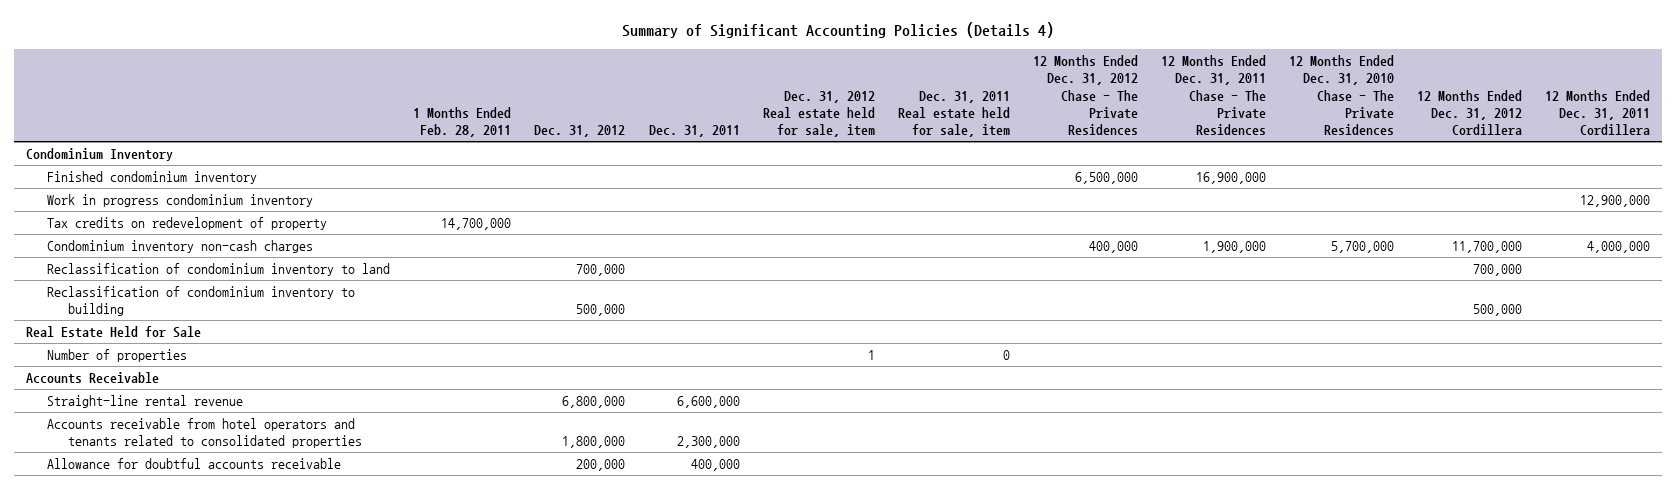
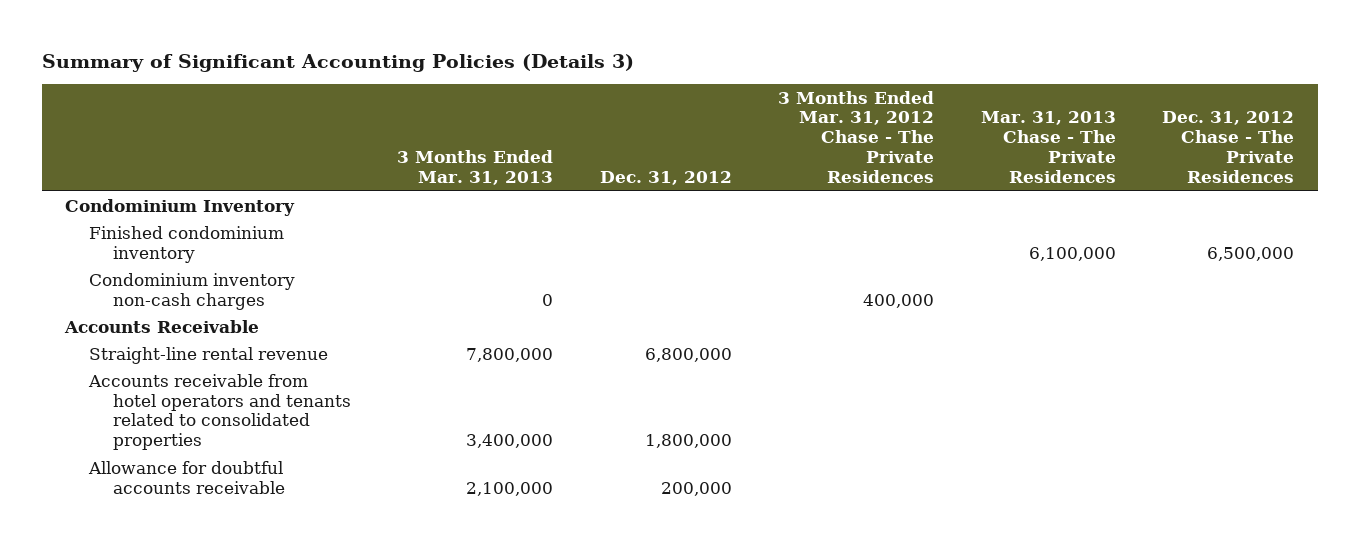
- Summary of Significant Accounting Policies (Details 4)
+ Summary of Significant Accounting Policies (Details 3)
- | 1 Months Ended Feb. 28, 2011 | Dec. 31, 2012 | Dec. 31, 2011 | Dec. 31, 2012 Real estate held for sale, item | Dec. 31, 2011 Real estate held for sale, item | 12 Months Ended Dec. 31, 2012 Chase - The Private Residences | 12 Months Ended Dec. 31, 2011 Chase - The Private Residences | 12 Months Ended Dec. 31, 2010 Chase - The Private Residences | 12 Months Ended Dec. 31, 2012 Cordillera | 12 Months Ended Dec. 31, 2011 Cordillera
+ | 3 Months Ended Mar. 31, 2013 | Dec. 31, 2012 | 3 Months Ended Mar. 31, 2012 Chase - The Private Residences | Mar. 31, 2013 Chase - The Private Residences | Dec. 31, 2012 Chase - The Private Residences
- Work in progress condominium inventory | | | | | | | | | | 12,900,000
- Tax credits on redevelopment of property | 14,700,000 | | | | | | | | |
- Reclassification of condominium inventory to land | | 700,000 | | | | | | | 700,000 |
- Reclassification of condominium inventory to building | | 500,000 | | | | | | | 500,000 |
- Real Estate Held for Sale
- Number of properties | | | | 1 | 0 | | | | |

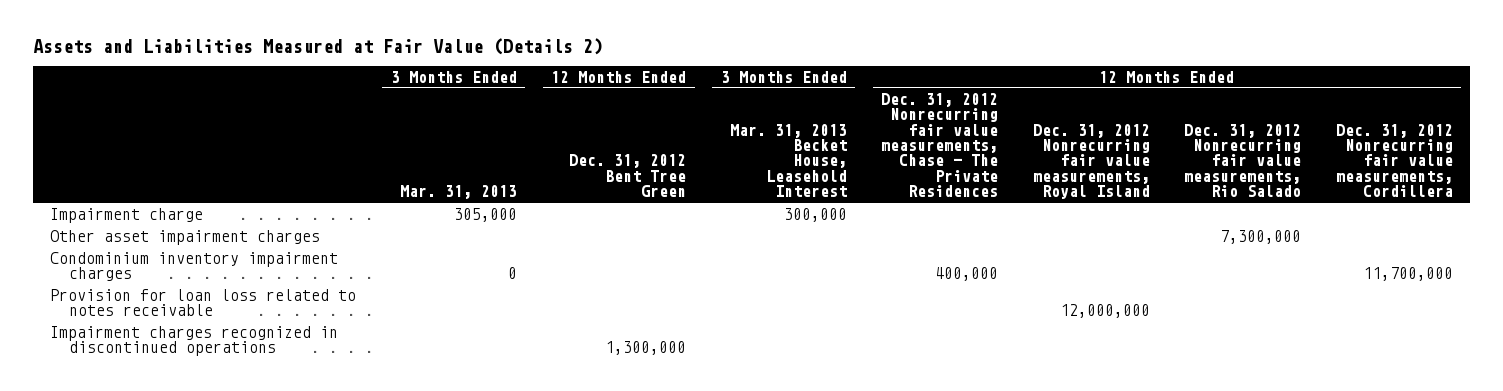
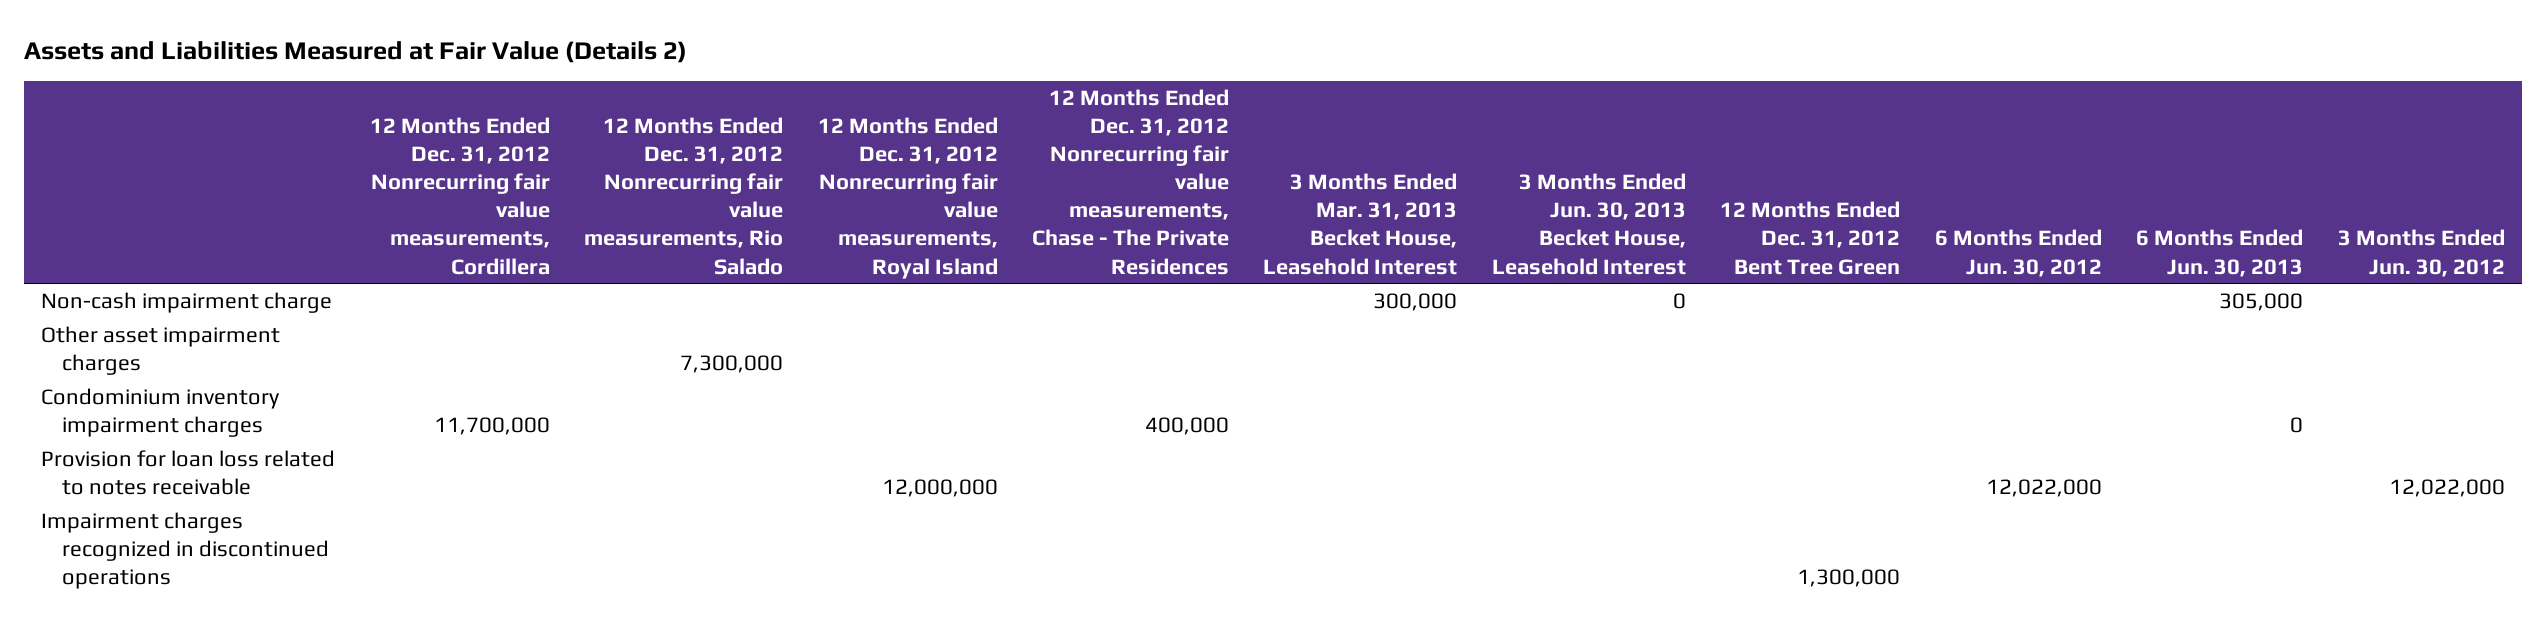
- | 3 Months Ended Mar. 31, 2013 | 12 Months Ended Dec. 31, 2012 Bent Tree Green | 3 Months Ended Mar. 31, 2013 Becket House, Leasehold Interest | 12 Months Ended Dec. 31, 2012 Nonrecurring fair value measurements, Chase - The Private Residences | 12 Months Ended Dec. 31, 2012 Nonrecurring fair value measurements, Royal Island | 12 Months Ended Dec. 31, 2012 Nonrecurring fair value measurements, Rio Salado | 12 Months Ended Dec. 31, 2012 Nonrecurring fair value measurements, Cordillera
+ | 12 Months Ended Dec. 31, 2012 Nonrecurring fair value measurements, Cordillera | 12 Months Ended Dec. 31, 2012 Nonrecurring fair value measurements, Rio Salado | 12 Months Ended Dec. 31, 2012 Nonrecurring fair value measurements, Royal Island | 12 Months Ended Dec. 31, 2012 Nonrecurring fair value measurements, Chase - The Private Residences | 3 Months Ended Mar. 31, 2013 Becket House, Leasehold Interest | 3 Months Ended Jun. 30, 2013 Becket House, Leasehold Interest | 12 Months Ended Dec. 31, 2012 Bent Tree Green | 6 Months Ended Jun. 30, 2012 | 6 Months Ended Jun. 30, 2013 | 3 Months Ended Jun. 30, 2012
- Impairment charge | 305,000 | | 300,000 | | | |
+ Non-cash impairment charge | | | | | 300,000 | 0 | | | 305,000 |

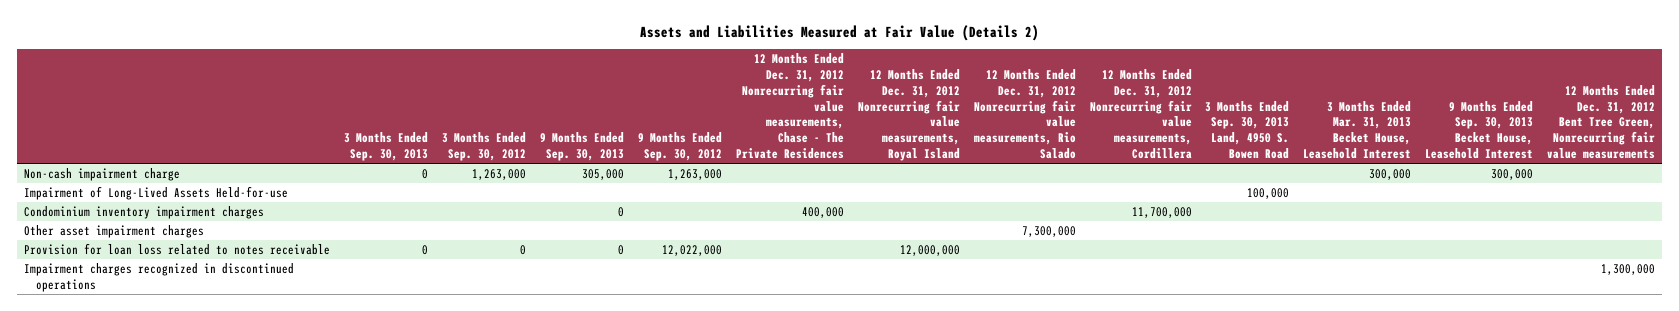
- | 12 Months Ended Dec. 31, 2012 Nonrecurring fair value measurements, Cordillera | 12 Months Ended Dec. 31, 2012 Nonrecurring fair value measurements, Rio Salado | 12 Months Ended Dec. 31, 2012 Nonrecurring fair value measurements, Royal Island | 12 Months Ended Dec. 31, 2012 Nonrecurring fair value measurements, Chase - The Private Residences | 3 Months Ended Mar. 31, 2013 Becket House, Leasehold Interest | 3 Months Ended Jun. 30, 2013 Becket House, Leasehold Interest | 12 Months Ended Dec. 31, 2012 Bent Tree Green | 6 Months Ended Jun. 30, 2012 | 6 Months Ended Jun. 30, 2013 | 3 Months Ended Jun. 30, 2012
+ | 3 Months Ended Sep. 30, 2013 | 3 Months Ended Sep. 30, 2012 | 9 Months Ended Sep. 30, 2013 | 9 Months Ended Sep. 30, 2012 | 12 Months Ended Dec. 31, 2012 Nonrecurring fair value measurements, Chase - The Private Residences | 12 Months Ended Dec. 31, 2012 Nonrecurring fair value measurements, Royal Island | 12 Months Ended Dec. 31, 2012 Nonrecurring fair value measurements, Rio Salado | 12 Months Ended Dec. 31, 2012 Nonrecurring fair value measurements, Cordillera | 3 Months Ended Sep. 30, 2013 Land, 4950 S. Bowen Road | 3 Months Ended Mar. 31, 2013 Becket House, Leasehold Interest | 9 Months Ended Sep. 30, 2013 Becket House, Leasehold Interest | 12 Months Ended Dec. 31, 2012 Bent Tree Green, Nonrecurring fair value measurements
+ Impairment of Long-Lived Assets Held-for-use | | | | | | | | | 100,000 | | |
moved down: Other asset impairment charges | | | | | | | 7,300,000 | | | | |

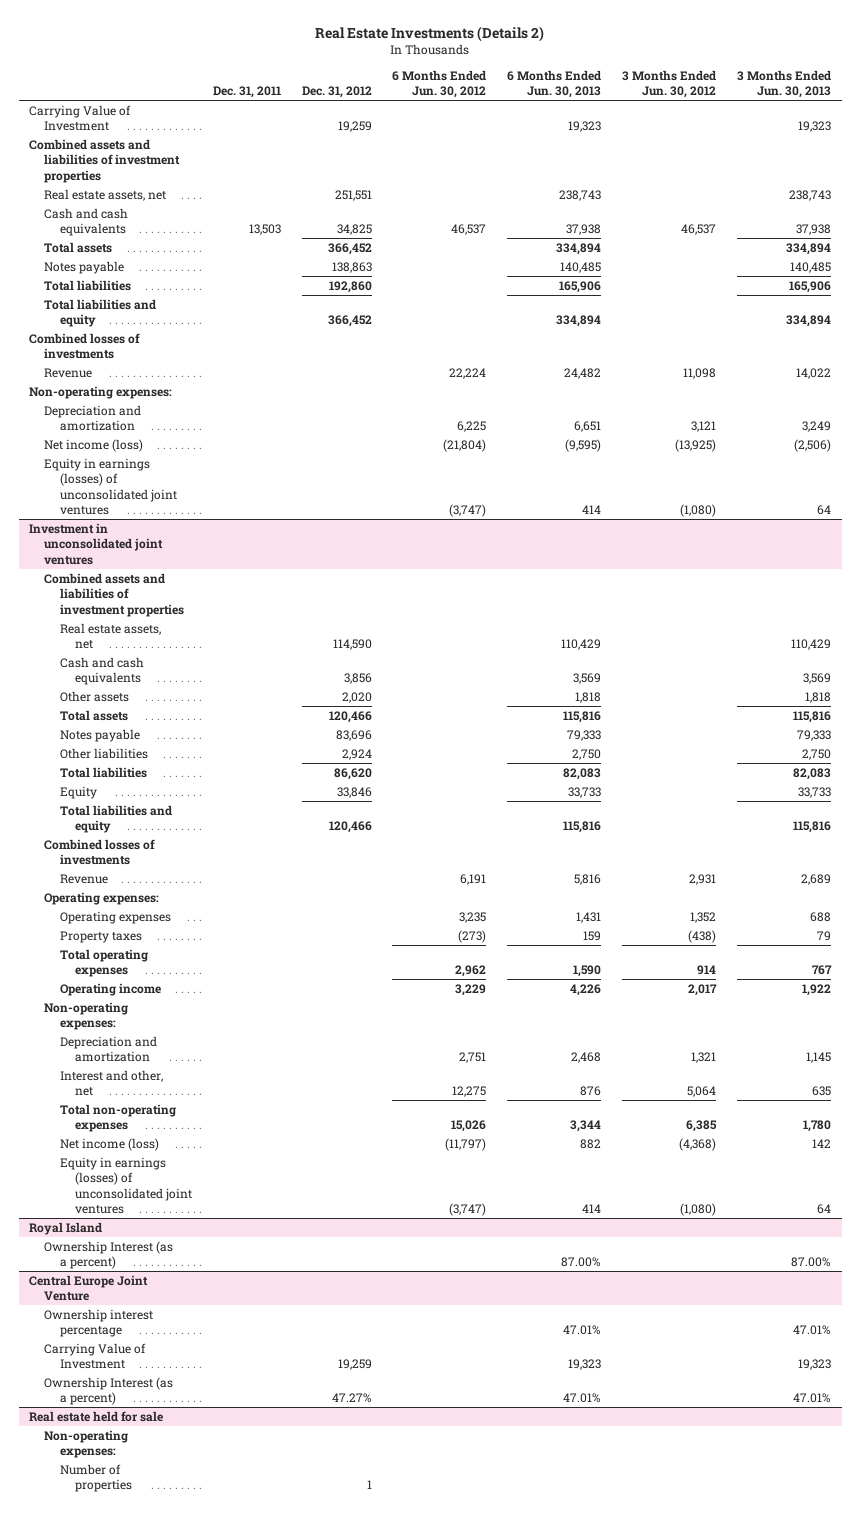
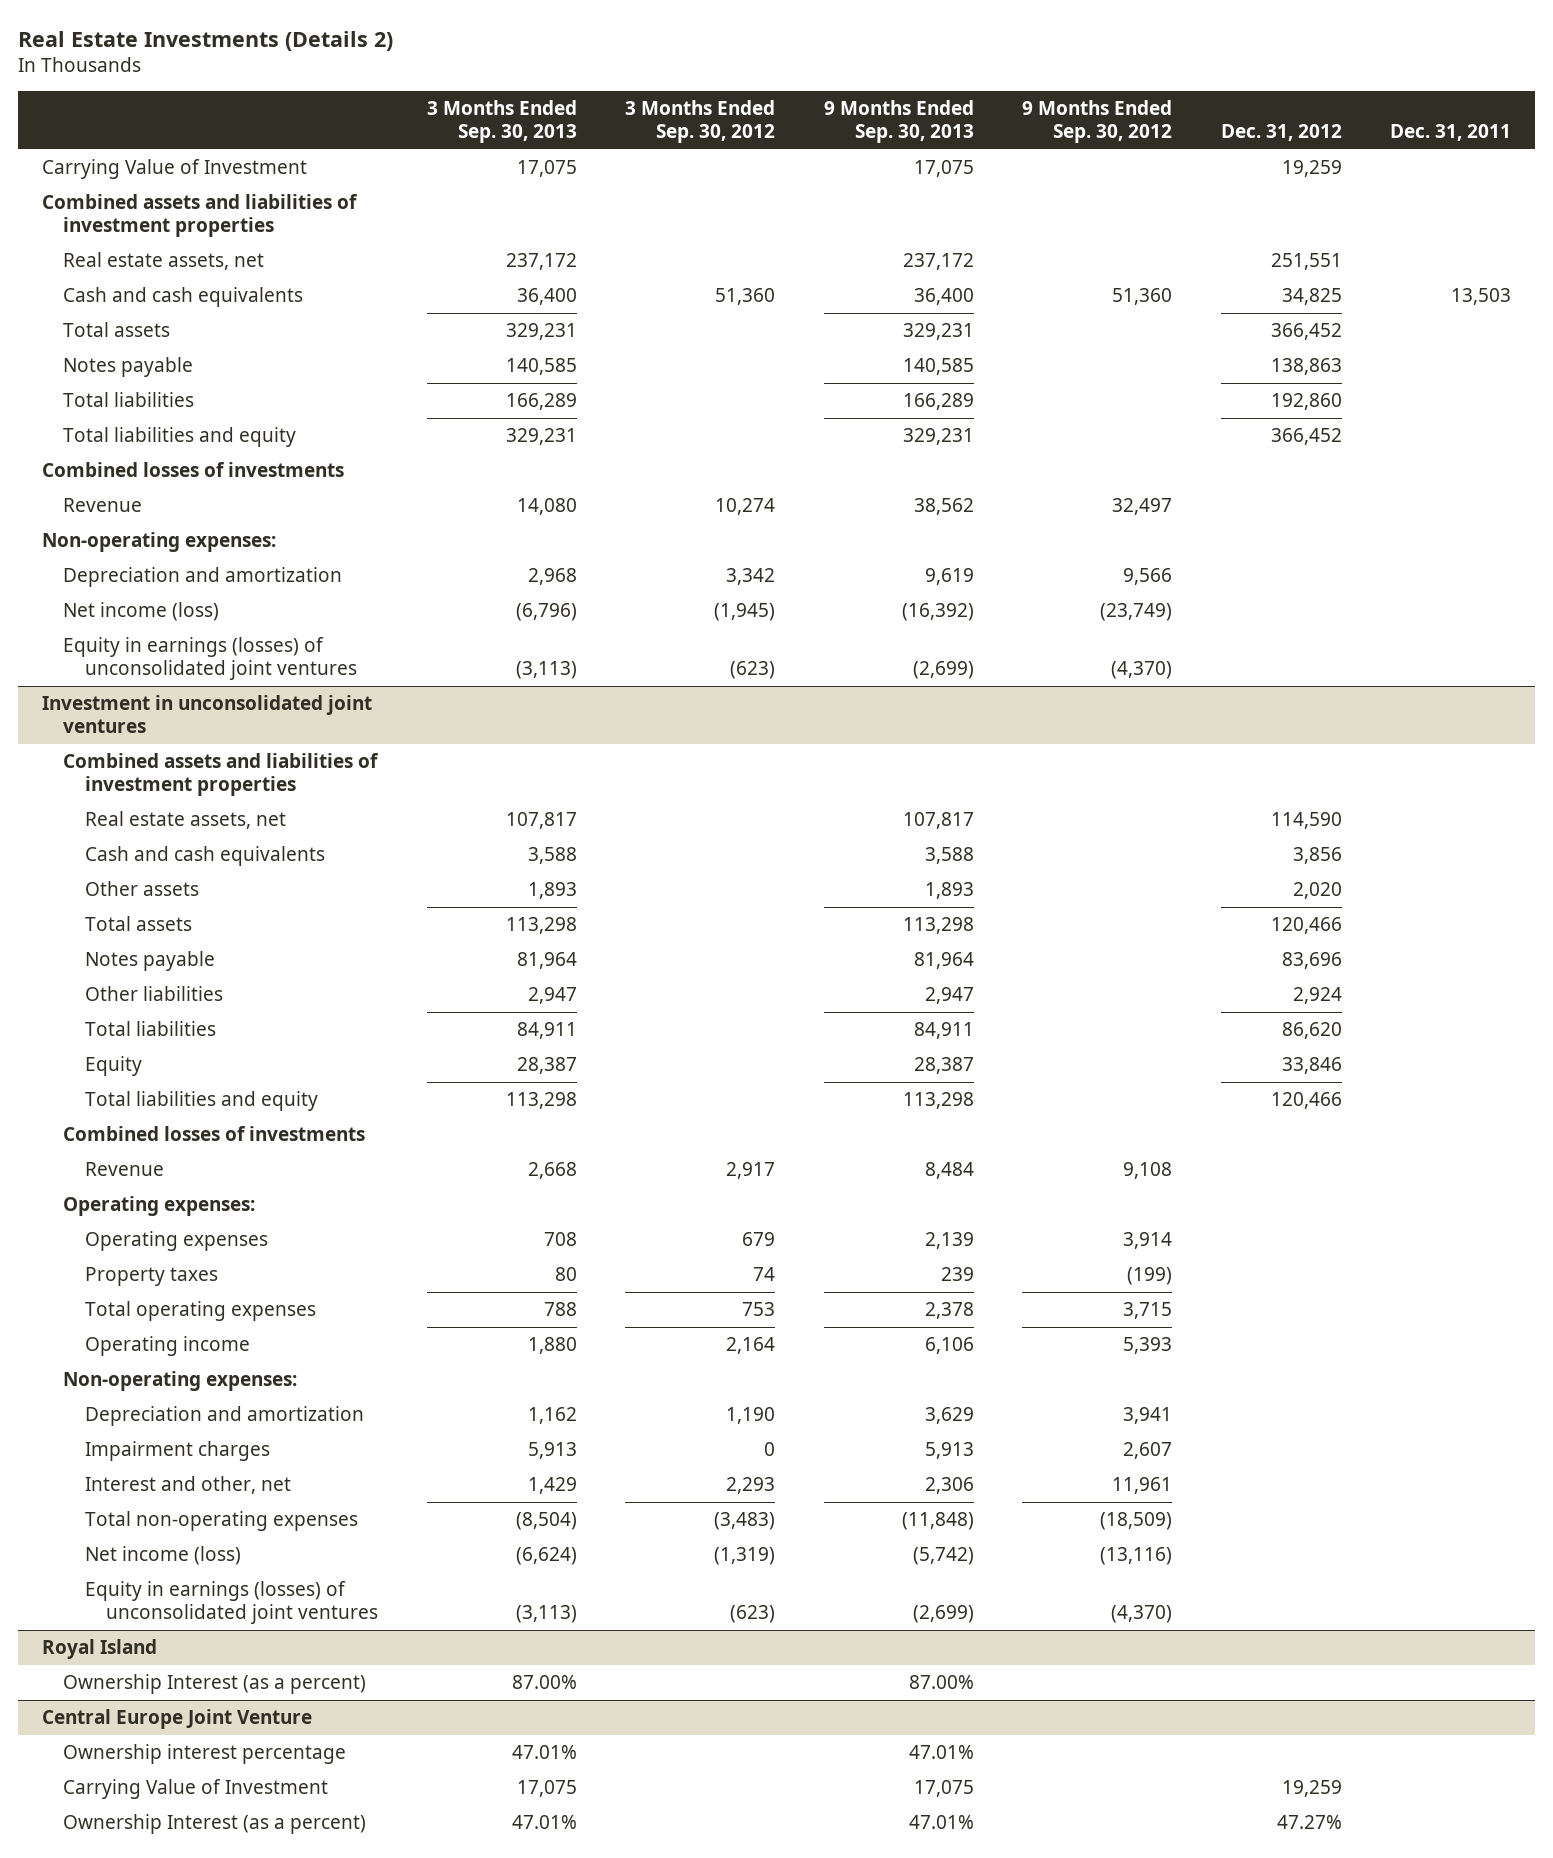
- | Dec. 31, 2011 | Dec. 31, 2012 | 6 Months Ended Jun. 30, 2012 | 6 Months Ended Jun. 30, 2013 | 3 Months Ended Jun. 30, 2012 | 3 Months Ended Jun. 30, 2013
+ | 3 Months Ended Sep. 30, 2013 | 3 Months Ended Sep. 30, 2012 | 9 Months Ended Sep. 30, 2013 | 9 Months Ended Sep. 30, 2012 | Dec. 31, 2012 | Dec. 31, 2011
@ Investment in unconsolidated joint ventures
+ Impairment charges | 5,913 | 0 | 5,913 | 2,607 | |
- Real estate held for sale
- Non-operating expenses:
- Number of properties | | 1 | | | |

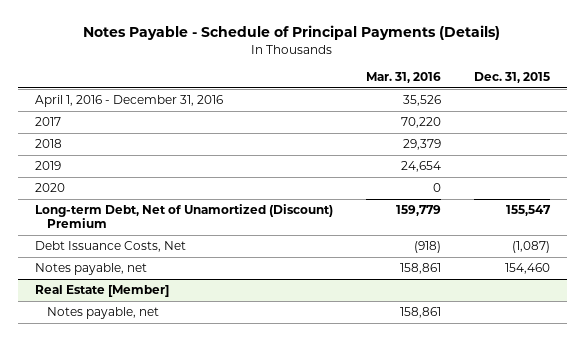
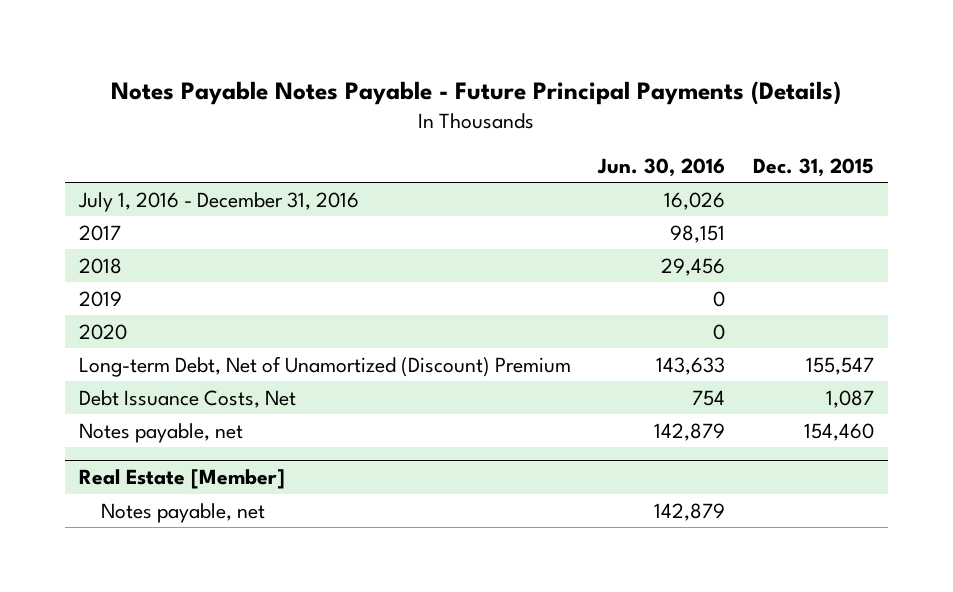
- Notes Payable - Schedule of Principal Payments (Details)
+ Notes Payable Notes Payable - Future Principal Payments (Details)
- | Mar. 31, 2016 | Dec. 31, 2015
+ | Jun. 30, 2016 | Dec. 31, 2015
- April 1, 2016 - December 31, 2016 | 35,526 |
+ July 1, 2016 - December 31, 2016 | 16,026 |
- Debt Issuance Costs, Net | (918) | (1,087)
+ Debt Issuance Costs, Net | 754 | 1,087

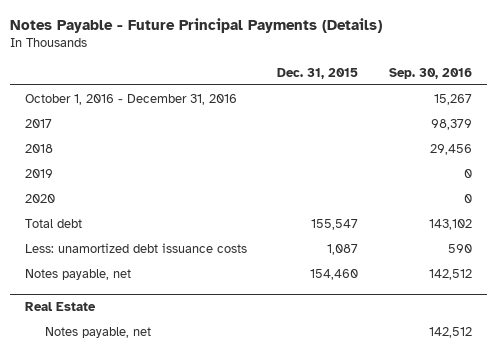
- Notes Payable Notes Payable - Future Principal Payments (Details)
+ Notes Payable - Future Principal Payments (Details)
- | Jun. 30, 2016 | Dec. 31, 2015
+ | Dec. 31, 2015 | Sep. 30, 2016
- July 1, 2016 - December 31, 2016 | 16,026 |
+ October 1, 2016 - December 31, 2016 | | 15,267
- Long-term Debt, Net of Unamortized (Discount) Premium | 143,633 | 155,547
- Debt Issuance Costs, Net | 754 | 1,087
+ Total debt | 155,547 | 143,102
+ Less: unamortized debt issuance costs | 1,087 | 590
- Real Estate [Member]
+ Real Estate

